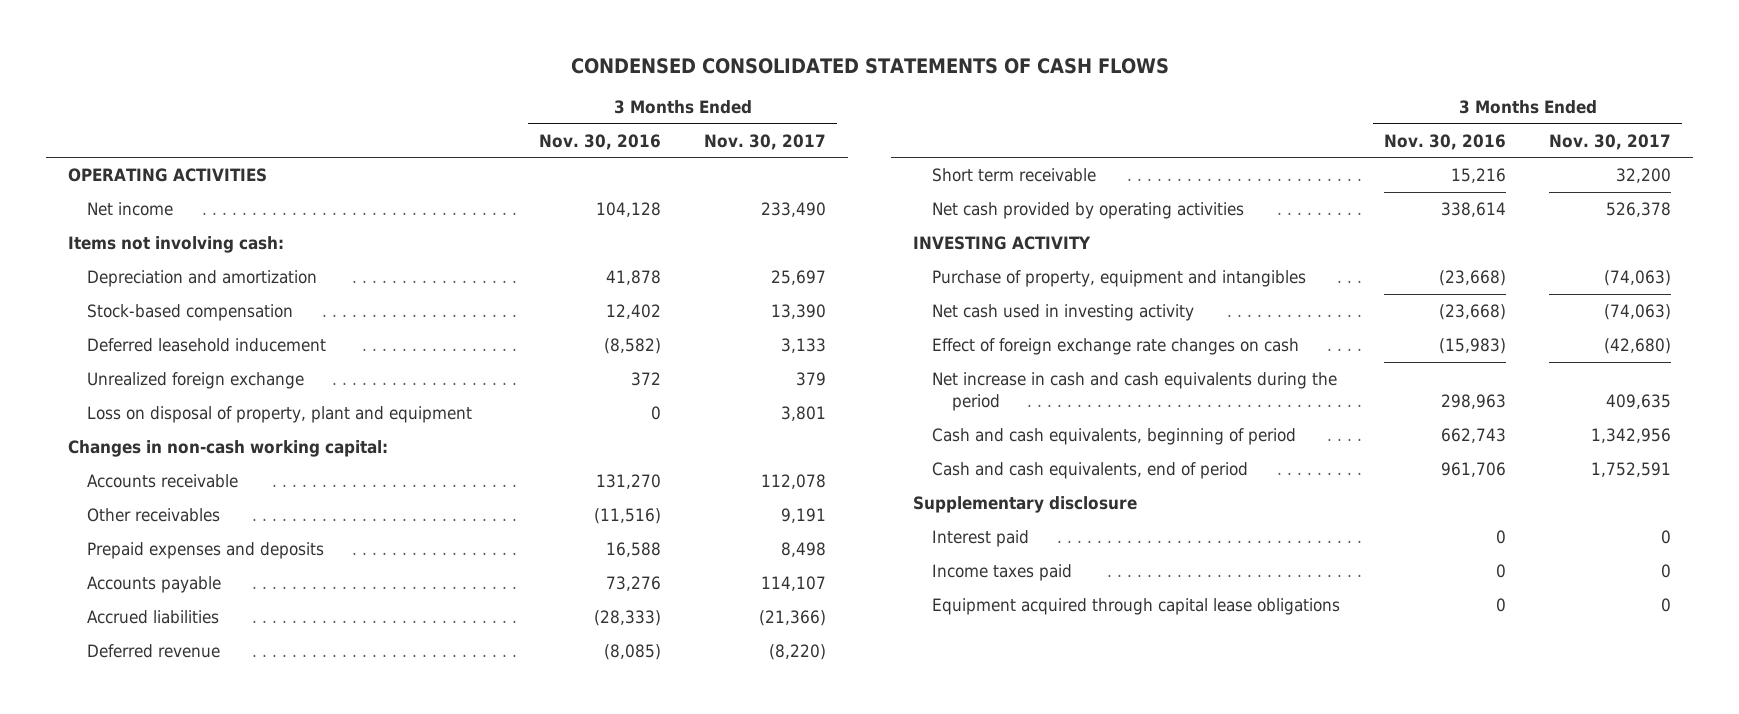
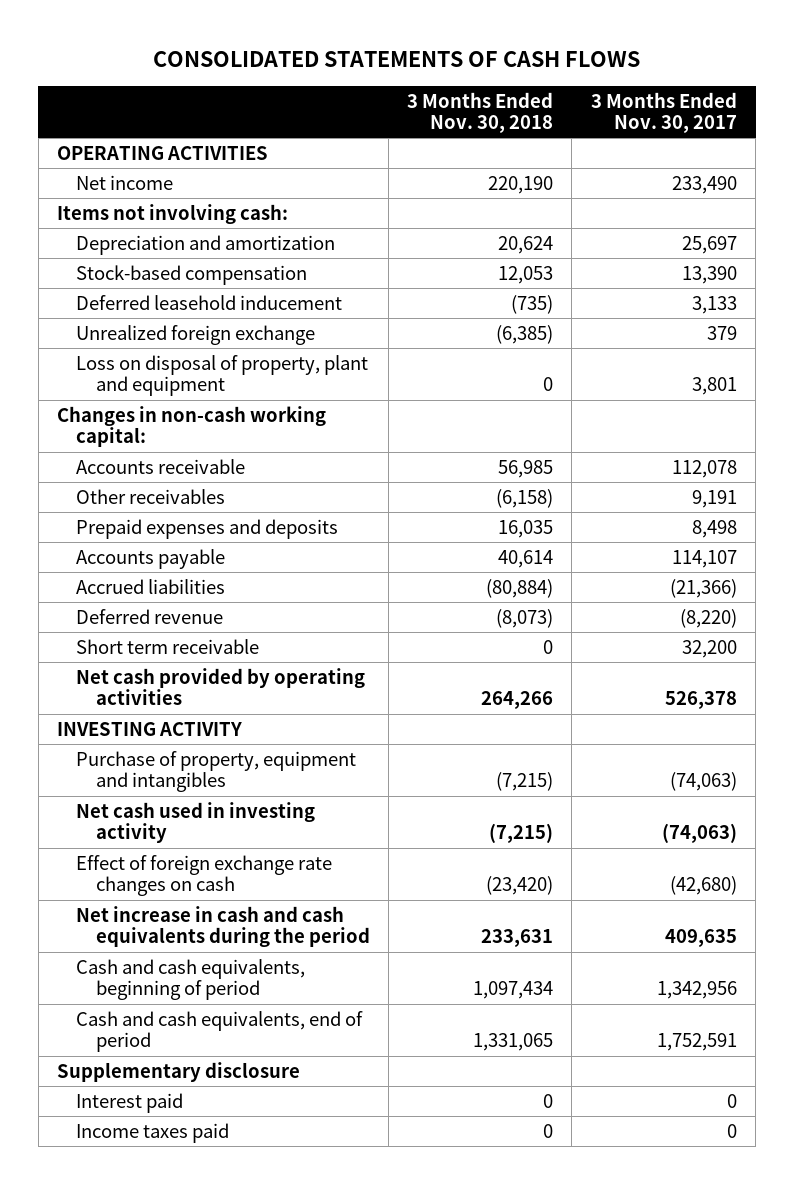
- CONDENSED CONSOLIDATED STATEMENTS OF CASH FLOWS
+ CONSOLIDATED STATEMENTS OF CASH FLOWS
- | 3 Months Ended Nov. 30, 2016 | 3 Months Ended Nov. 30, 2017
+ | 3 Months Ended Nov. 30, 2018 | 3 Months Ended Nov. 30, 2017
- Equipment acquired through capital lease obligations | 0 | 0

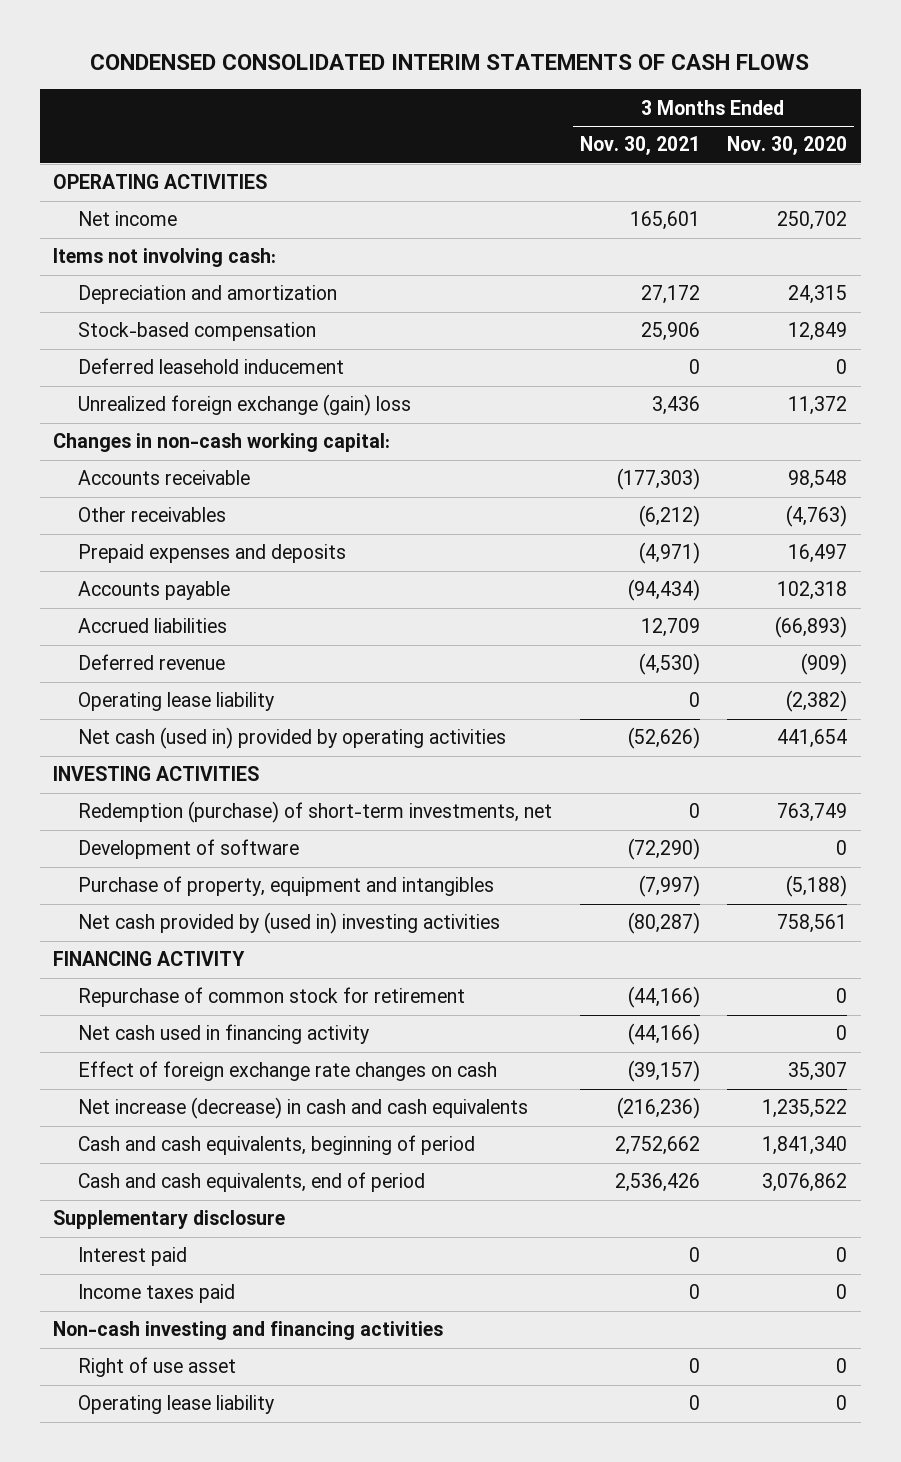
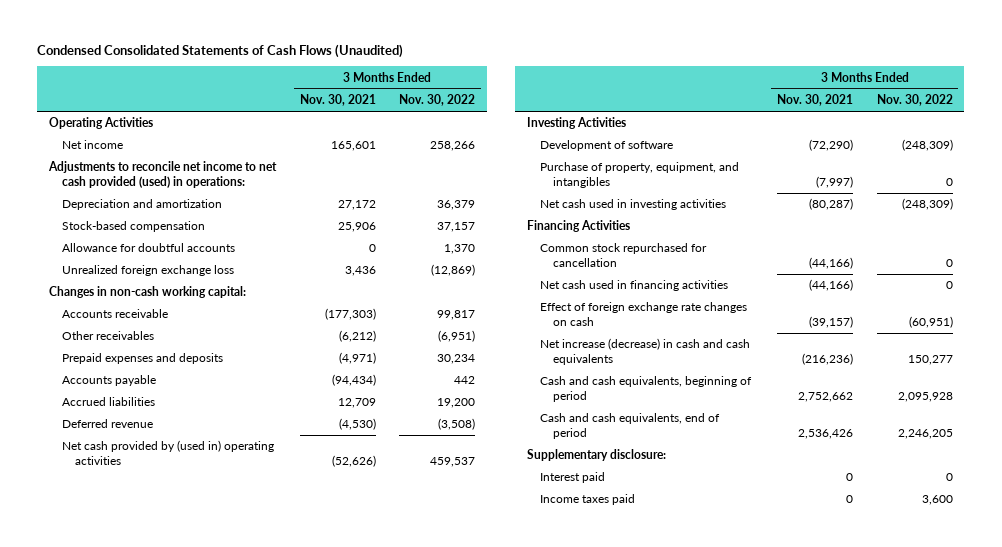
- CONDENSED CONSOLIDATED INTERIM STATEMENTS OF CASH FLOWS
+ Condensed Consolidated Statements of Cash Flows (Unaudited)
- | 3 Months Ended Nov. 30, 2021 | 3 Months Ended Nov. 30, 2020
+ | 3 Months Ended Nov. 30, 2021 | 3 Months Ended Nov. 30, 2022
- OPERATING ACTIVITIES
+ Operating Activities
- Items not involving cash:
+ Adjustments to reconcile net income to net cash provided (used) in operations:
- Deferred leasehold inducement | 0 | 0
- Unrealized foreign exchange (gain) loss | 3,436 | 11,372
+ Allowance for doubtful accounts | 0 | 1,370
+ Unrealized foreign exchange loss | 3,436 | (12,869)
- Operating lease liability | 0 | (2,382)
- Net cash (used in) provided by operating activities | (52,626) | 441,654
- INVESTING ACTIVITIES
- Redemption (purchase) of short-term investments, net | 0 | 763,749
+ Net cash provided by (used in) operating activities | (52,626) | 459,537
+ Investing Activities
- Purchase of property, equipment and intangibles | (7,997) | (5,188)
- Net cash provided by (used in) investing activities | (80,287) | 758,561
- FINANCING ACTIVITY
- Repurchase of common stock for retirement | (44,166) | 0
- Net cash used in financing activity | (44,166) | 0
+ Purchase of property, equipment, and intangibles | (7,997) | 0
+ Net cash used in investing activities | (80,287) | (248,309)
+ Financing Activities
+ Common stock repurchased for cancellation | (44,166) | 0
+ Net cash used in financing activities | (44,166) | 0
- Supplementary disclosure
+ Supplementary disclosure:
- Non-cash investing and financing activities
- Right of use asset | 0 | 0
- Operating lease liability | 0 | 0

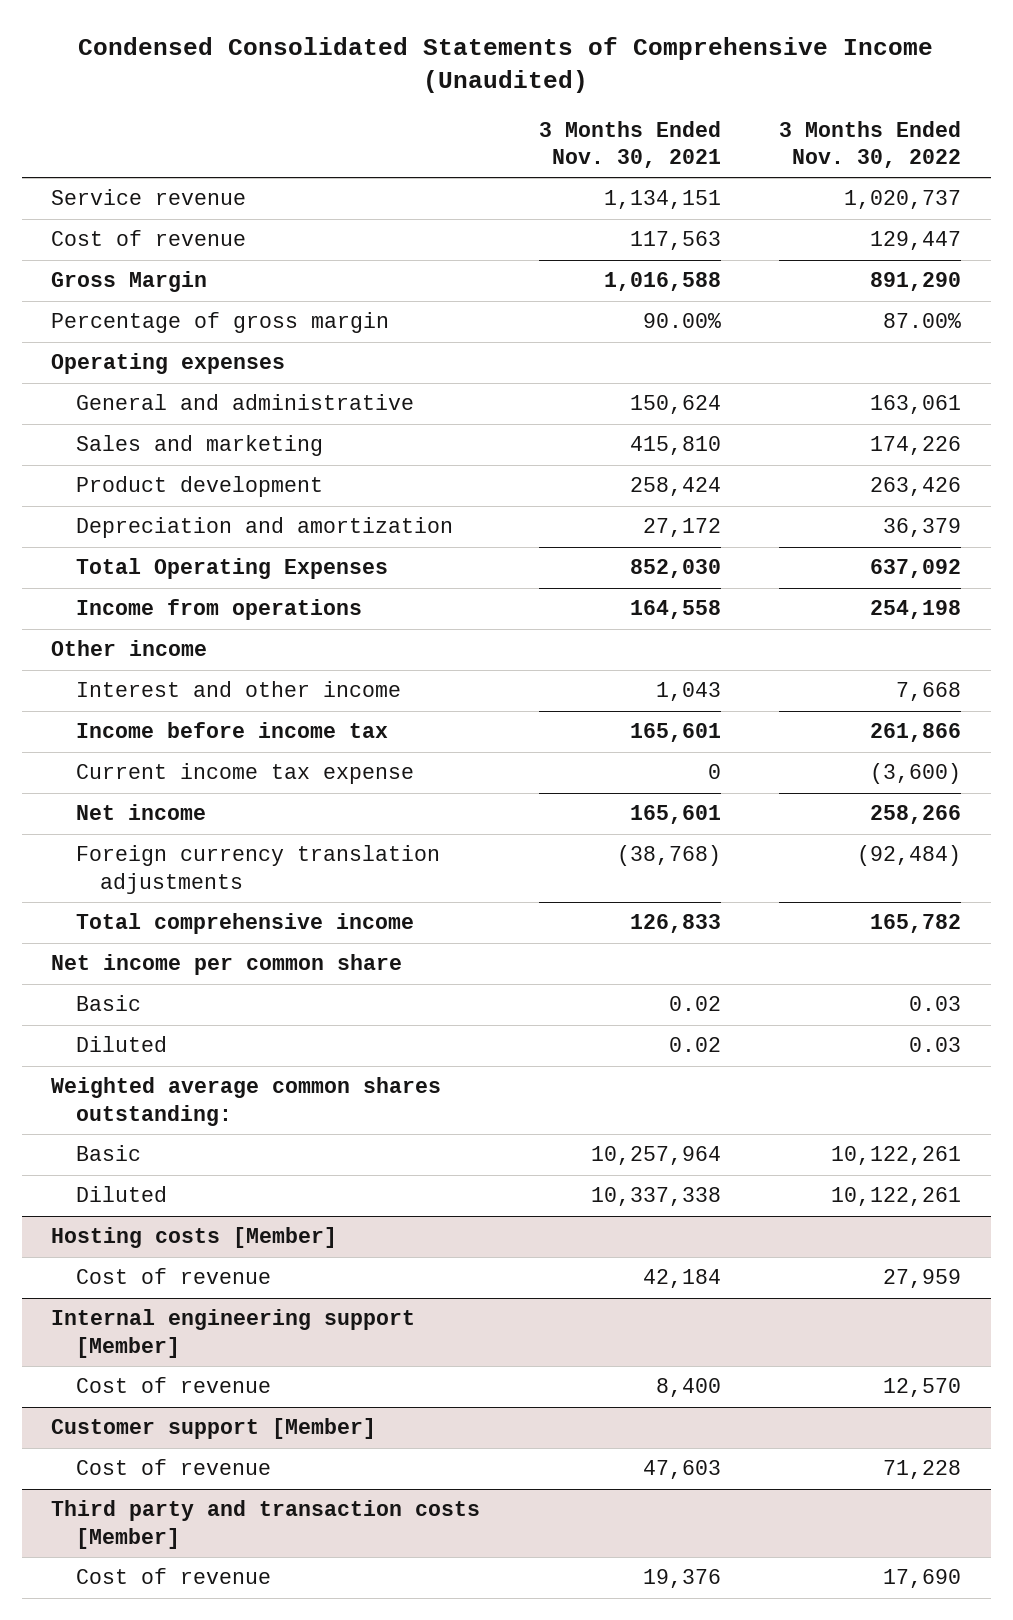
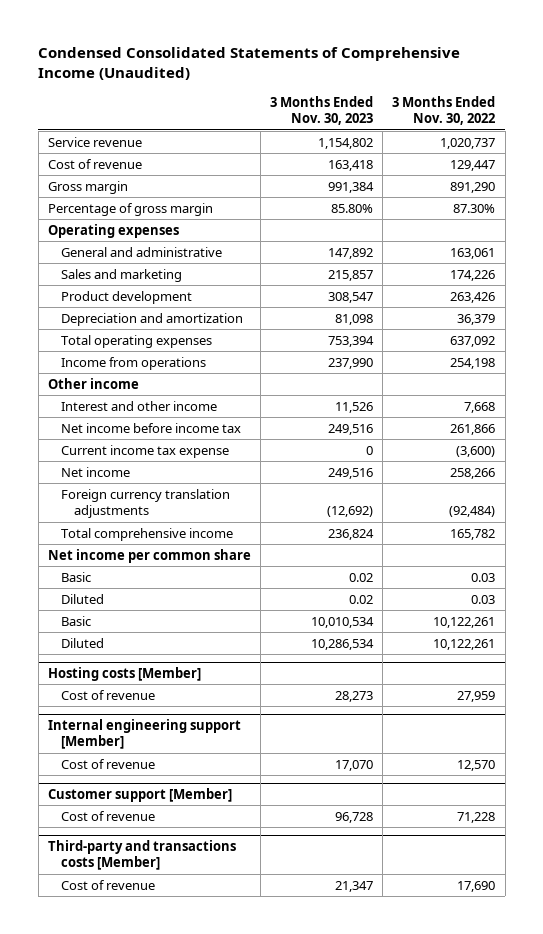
- | 3 Months Ended Nov. 30, 2021 | 3 Months Ended Nov. 30, 2022
+ | 3 Months Ended Nov. 30, 2023 | 3 Months Ended Nov. 30, 2022
- Gross Margin | 1,016,588 | 891,290
- Percentage of gross margin | 90.00% | 87.00%
+ Gross margin | 991,384 | 891,290
+ Percentage of gross margin | 85.80% | 87.30%
- Total Operating Expenses | 852,030 | 637,092
+ Total operating expenses | 753,394 | 637,092
- Income before income tax | 165,601 | 261,866
+ Net income before income tax | 249,516 | 261,866
- Weighted average common shares outstanding:
- Third party and transaction costs [Member]
+ Third-party and transactions costs [Member]

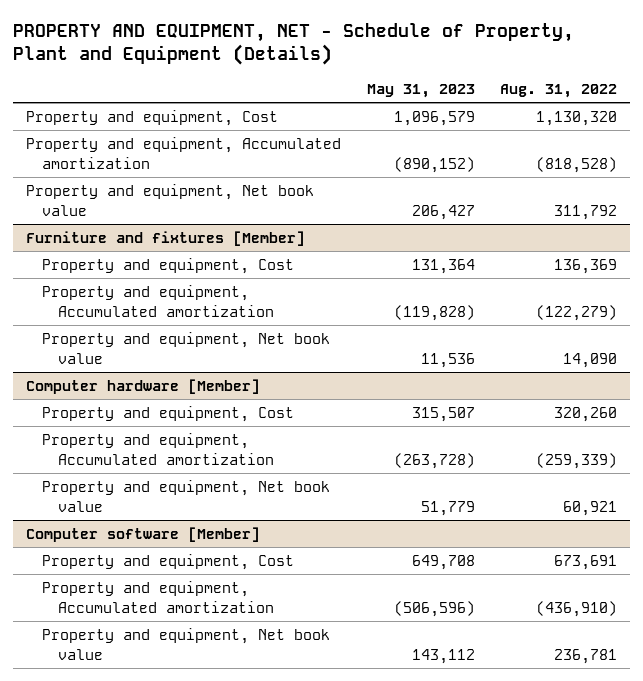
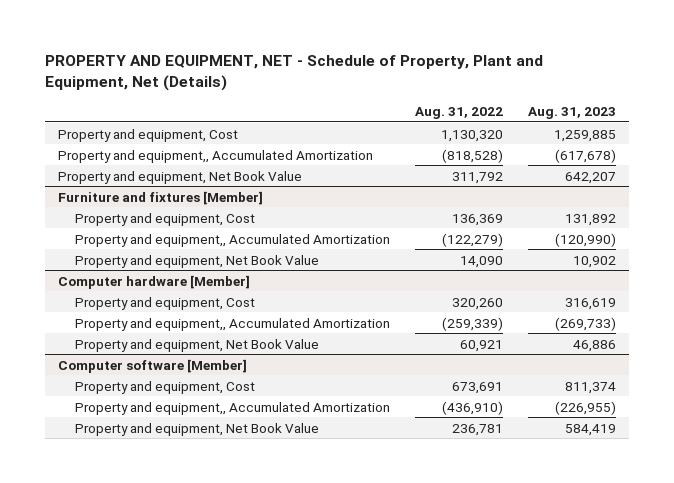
- PROPERTY AND EQUIPMENT, NET - Schedule of Property, Plant and Equipment (Details)
+ PROPERTY AND EQUIPMENT, NET - Schedule of Property, Plant and Equipment, Net (Details)
- | May 31, 2023 | Aug. 31, 2022
+ | Aug. 31, 2022 | Aug. 31, 2023
- Property and equipment, Accumulated amortization | (890,152) | (818,528)
- Property and equipment, Net book value | 206,427 | 311,792
+ Property and equipment,, Accumulated Amortization | (818,528) | (617,678)
+ Property and equipment, Net Book Value | 311,792 | 642,207
@ Furniture and fixtures [Member]
- Property and equipment, Accumulated amortization | (119,828) | (122,279)
- Property and equipment, Net book value | 11,536 | 14,090
+ Property and equipment,, Accumulated Amortization | (122,279) | (120,990)
+ Property and equipment, Net Book Value | 14,090 | 10,902
@ Computer hardware [Member]
- Property and equipment, Accumulated amortization | (263,728) | (259,339)
- Property and equipment, Net book value | 51,779 | 60,921
+ Property and equipment,, Accumulated Amortization | (259,339) | (269,733)
+ Property and equipment, Net Book Value | 60,921 | 46,886
@ Computer software [Member]
- Property and equipment, Accumulated amortization | (506,596) | (436,910)
- Property and equipment, Net book value | 143,112 | 236,781
+ Property and equipment,, Accumulated Amortization | (436,910) | (226,955)
+ Property and equipment, Net Book Value | 236,781 | 584,419

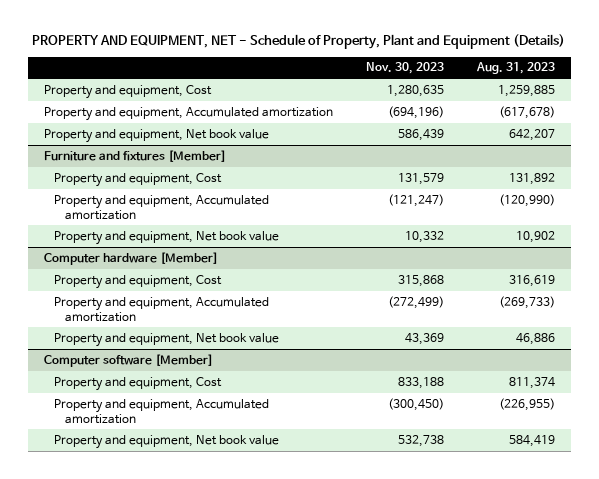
- PROPERTY AND EQUIPMENT, NET - Schedule of Property, Plant and Equipment, Net (Details)
+ PROPERTY AND EQUIPMENT, NET - Schedule of Property, Plant and Equipment (Details)
- | Aug. 31, 2022 | Aug. 31, 2023
+ | Nov. 30, 2023 | Aug. 31, 2023
- Property and equipment,, Accumulated Amortization | (818,528) | (617,678)
- Property and equipment, Net Book Value | 311,792 | 642,207
+ Property and equipment, Accumulated amortization | (694,196) | (617,678)
+ Property and equipment, Net book value | 586,439 | 642,207
@ Furniture and fixtures [Member]
- Property and equipment,, Accumulated Amortization | (122,279) | (120,990)
- Property and equipment, Net Book Value | 14,090 | 10,902
+ Property and equipment, Accumulated amortization | (121,247) | (120,990)
+ Property and equipment, Net book value | 10,332 | 10,902
@ Computer hardware [Member]
- Property and equipment,, Accumulated Amortization | (259,339) | (269,733)
- Property and equipment, Net Book Value | 60,921 | 46,886
+ Property and equipment, Accumulated amortization | (272,499) | (269,733)
+ Property and equipment, Net book value | 43,369 | 46,886
@ Computer software [Member]
- Property and equipment,, Accumulated Amortization | (436,910) | (226,955)
- Property and equipment, Net Book Value | 236,781 | 584,419
+ Property and equipment, Accumulated amortization | (300,450) | (226,955)
+ Property and equipment, Net book value | 532,738 | 584,419

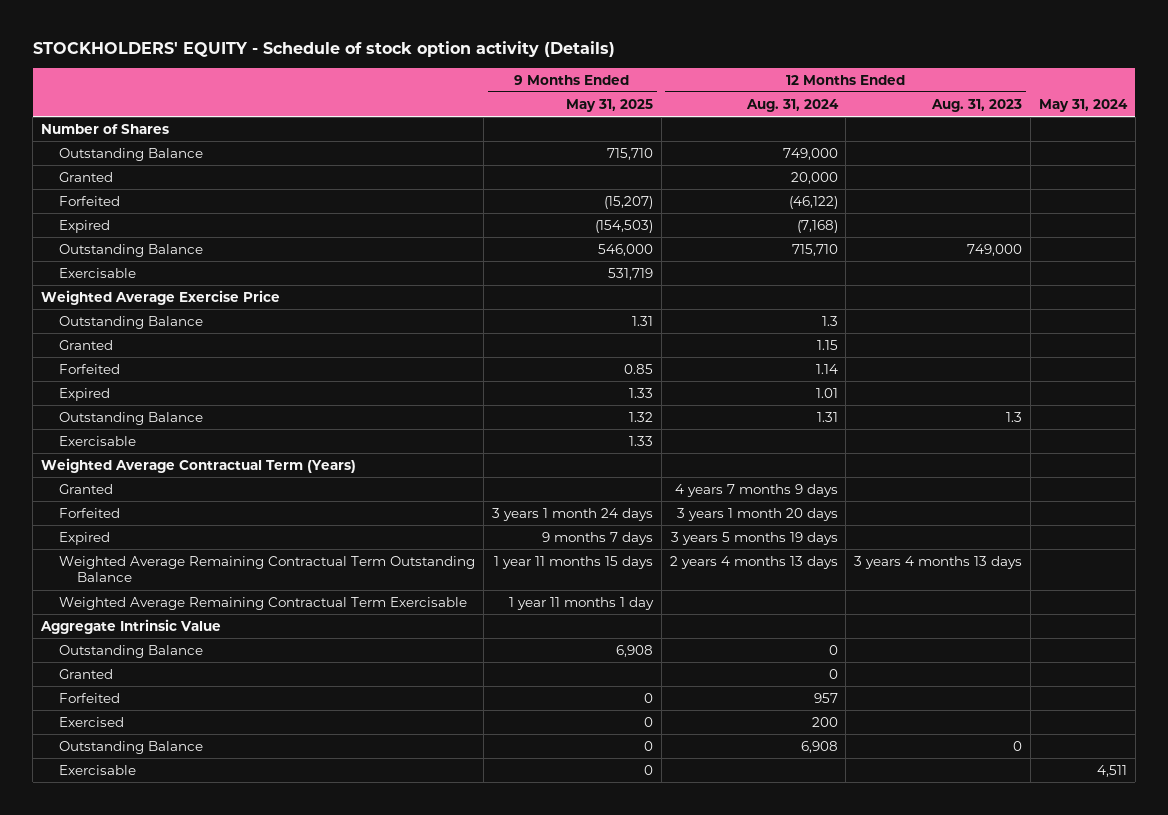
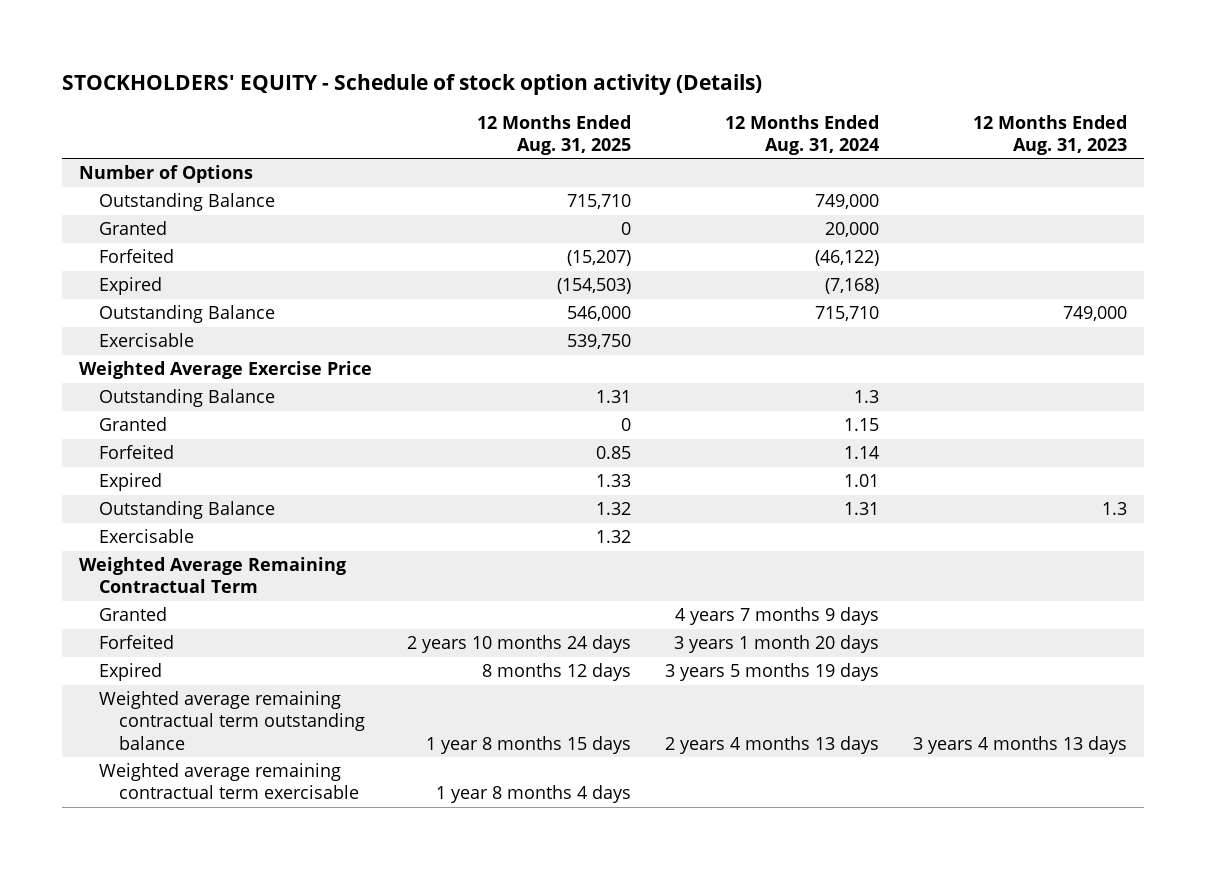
- | 9 Months Ended May 31, 2025 | 12 Months Ended Aug. 31, 2024 | 12 Months Ended Aug. 31, 2023 | May 31, 2024
+ | 12 Months Ended Aug. 31, 2025 | 12 Months Ended Aug. 31, 2024 | 12 Months Ended Aug. 31, 2023
- Number of Shares
+ Number of Options
- Weighted Average Contractual Term (Years)
+ Weighted Average Remaining Contractual Term
- Weighted Average Remaining Contractual Term Outstanding Balance | 1 year 11 months 15 days | 2 years 4 months 13 days | 3 years 4 months 13 days |
- Weighted Average Remaining Contractual Term Exercisable | 1 year 11 months 1 day | | |
- Aggregate Intrinsic Value
- Outstanding Balance | 6,908 | 0 | |
- Granted | | 0 | |
- Forfeited | 0 | 957 | |
- Exercised | 0 | 200 | |
- Outstanding Balance | 0 | 6,908 | 0 |
- Exercisable | 0 | | | 4,511
+ Weighted average remaining contractual term outstanding balance | 1 year 8 months 15 days | 2 years 4 months 13 days | 3 years 4 months 13 days
+ Weighted average remaining contractual term exercisable | 1 year 8 months 4 days | |

